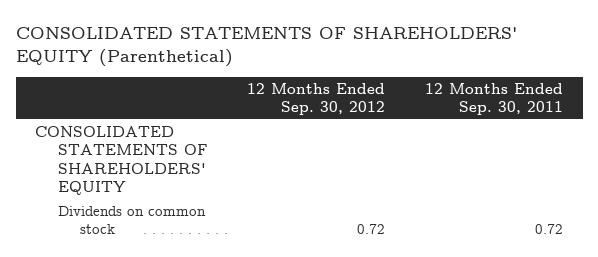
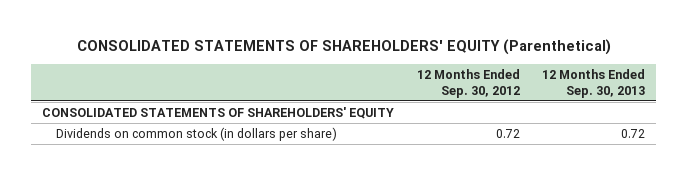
- | 12 Months Ended Sep. 30, 2012 | 12 Months Ended Sep. 30, 2011
+ | 12 Months Ended Sep. 30, 2012 | 12 Months Ended Sep. 30, 2013
- Dividends on common stock | 0.72 | 0.72
+ Dividends on common stock (in dollars per share) | 0.72 | 0.72

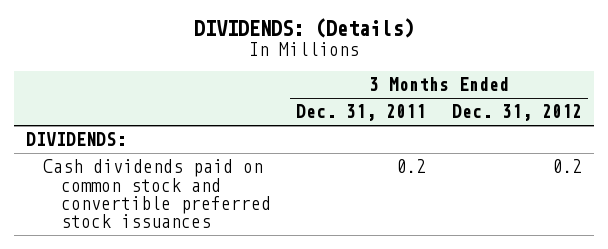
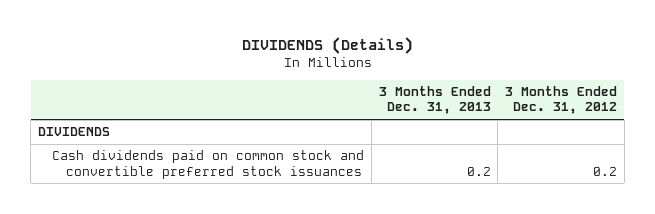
- DIVIDENDS: (Details)
+ DIVIDENDS (Details)
- | 3 Months Ended Dec. 31, 2011 | 3 Months Ended Dec. 31, 2012
+ | 3 Months Ended Dec. 31, 2013 | 3 Months Ended Dec. 31, 2012
- DIVIDENDS:
+ DIVIDENDS

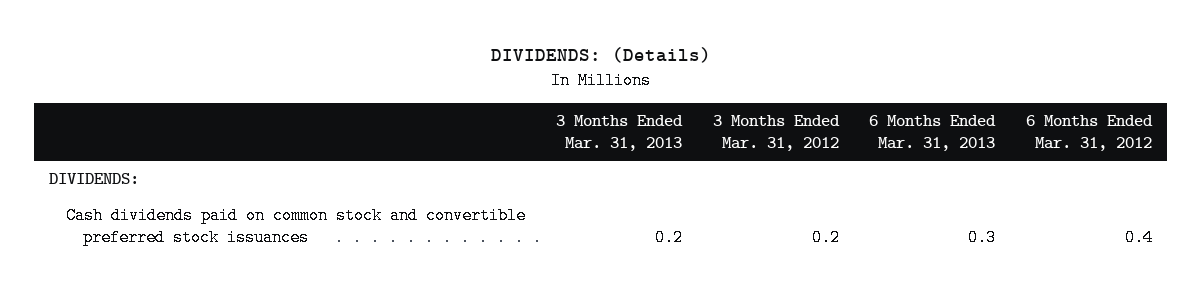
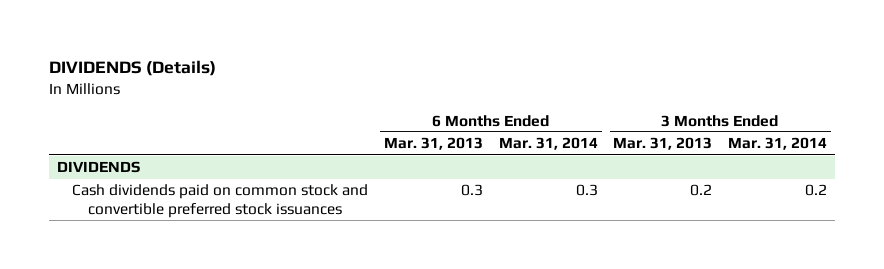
- DIVIDENDS: (Details)
+ DIVIDENDS (Details)
- | 3 Months Ended Mar. 31, 2013 | 3 Months Ended Mar. 31, 2012 | 6 Months Ended Mar. 31, 2013 | 6 Months Ended Mar. 31, 2012
+ | 6 Months Ended Mar. 31, 2013 | 6 Months Ended Mar. 31, 2014 | 3 Months Ended Mar. 31, 2013 | 3 Months Ended Mar. 31, 2014
- DIVIDENDS:
+ DIVIDENDS

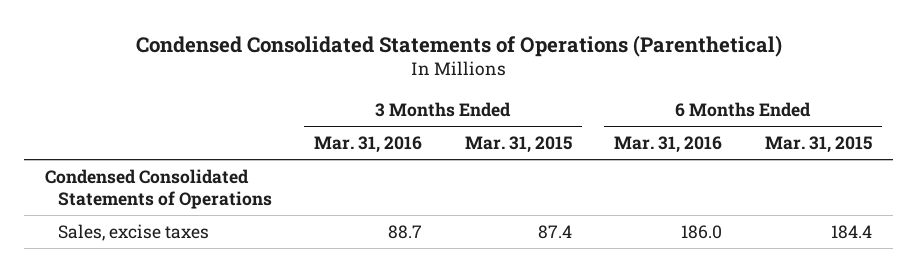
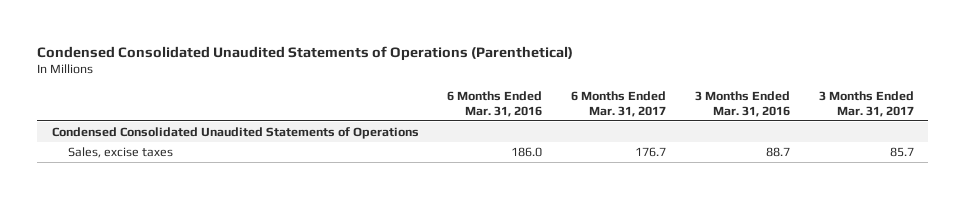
- Condensed Consolidated Statements of Operations (Parenthetical)
+ Condensed Consolidated Unaudited Statements of Operations (Parenthetical)
- | 3 Months Ended Mar. 31, 2016 | 3 Months Ended Mar. 31, 2015 | 6 Months Ended Mar. 31, 2016 | 6 Months Ended Mar. 31, 2015
+ | 6 Months Ended Mar. 31, 2016 | 6 Months Ended Mar. 31, 2017 | 3 Months Ended Mar. 31, 2016 | 3 Months Ended Mar. 31, 2017
- Condensed Consolidated Statements of Operations
+ Condensed Consolidated Unaudited Statements of Operations

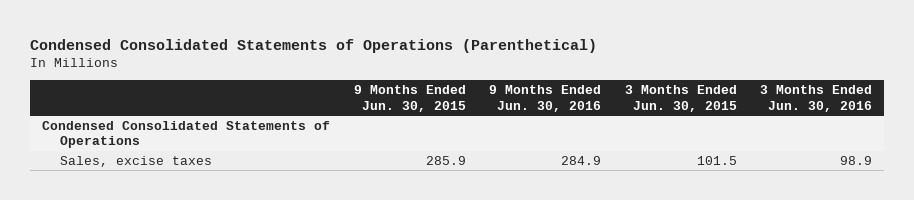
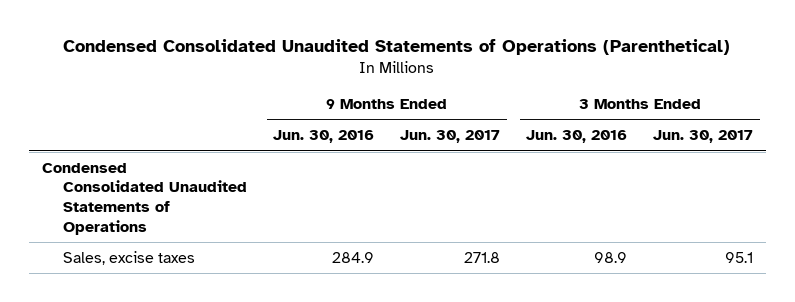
- Condensed Consolidated Statements of Operations (Parenthetical)
+ Condensed Consolidated Unaudited Statements of Operations (Parenthetical)
- | 9 Months Ended Jun. 30, 2015 | 9 Months Ended Jun. 30, 2016 | 3 Months Ended Jun. 30, 2015 | 3 Months Ended Jun. 30, 2016
+ | 9 Months Ended Jun. 30, 2016 | 9 Months Ended Jun. 30, 2017 | 3 Months Ended Jun. 30, 2016 | 3 Months Ended Jun. 30, 2017
- Condensed Consolidated Statements of Operations
+ Condensed Consolidated Unaudited Statements of Operations

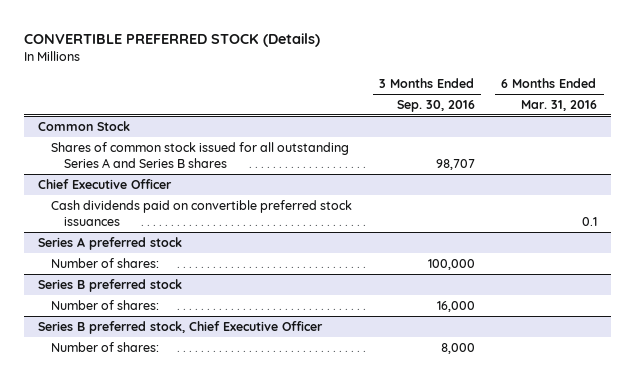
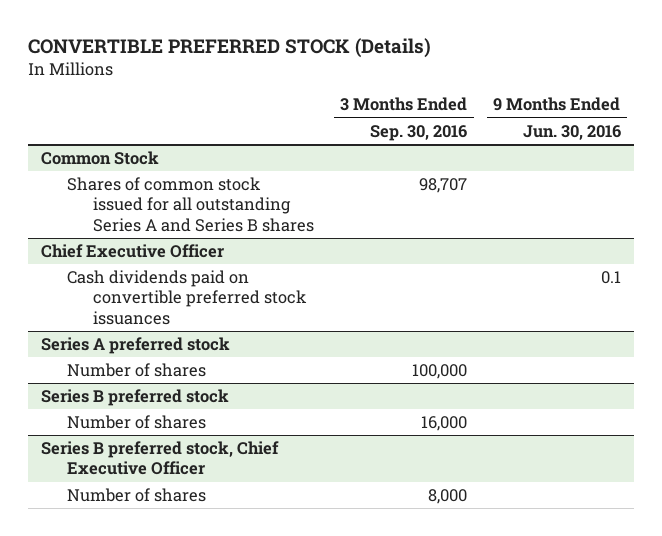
- | 3 Months Ended Sep. 30, 2016 | 6 Months Ended Mar. 31, 2016
+ | 3 Months Ended Sep. 30, 2016 | 9 Months Ended Jun. 30, 2016
@ Series A preferred stock
- Number of shares: | 100,000 |
+ Number of shares | 100,000 |
@ Series B preferred stock
- Number of shares: | 16,000 |
+ Number of shares | 16,000 |
@ Series B preferred stock, Chief Executive Officer
- Number of shares: | 8,000 |
+ Number of shares | 8,000 |

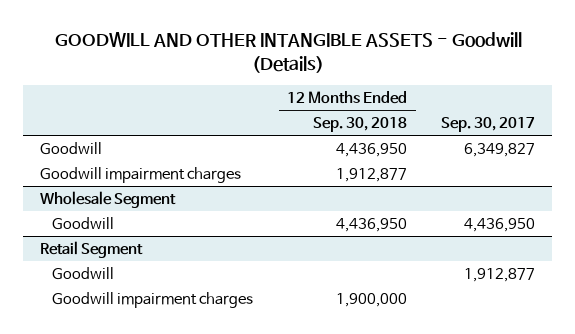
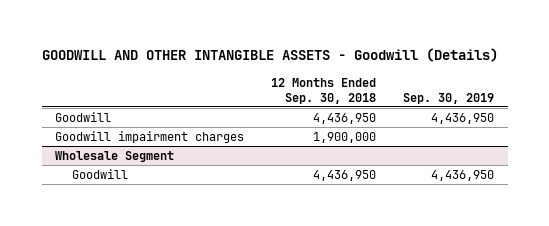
- | 12 Months Ended Sep. 30, 2018 | Sep. 30, 2017
+ | 12 Months Ended Sep. 30, 2018 | Sep. 30, 2019
- Goodwill impairment charges | 1,912,877 |
+ Goodwill impairment charges | 1,900,000 |
- Retail Segment
- Goodwill | | 1,912,877
- Goodwill impairment charges | 1,900,000 |

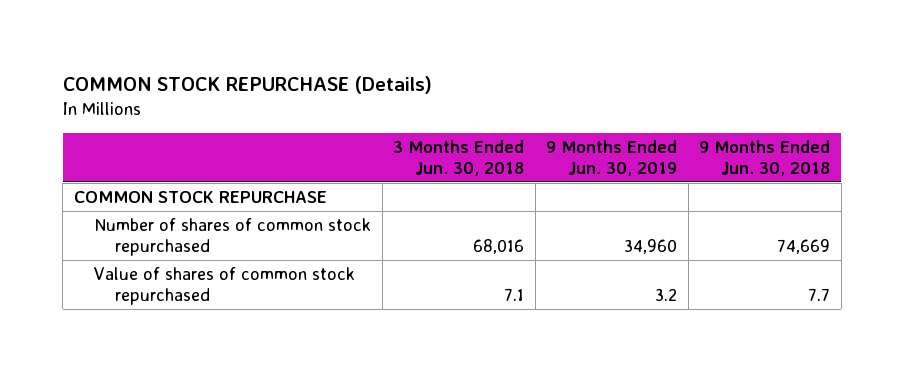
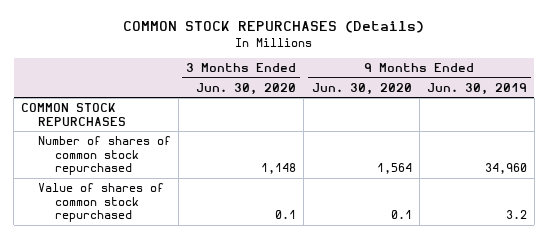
- COMMON STOCK REPURCHASE (Details)
+ COMMON STOCK REPURCHASES (Details)
- | 3 Months Ended Jun. 30, 2018 | 9 Months Ended Jun. 30, 2019 | 9 Months Ended Jun. 30, 2018
+ | 3 Months Ended Jun. 30, 2020 | 9 Months Ended Jun. 30, 2020 | 9 Months Ended Jun. 30, 2019
- COMMON STOCK REPURCHASE
+ COMMON STOCK REPURCHASES

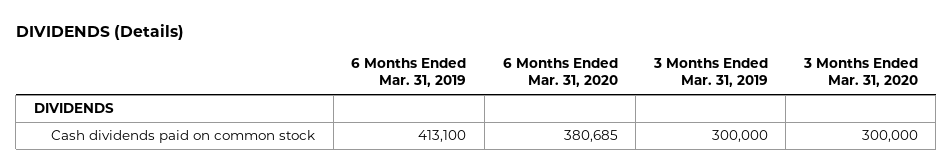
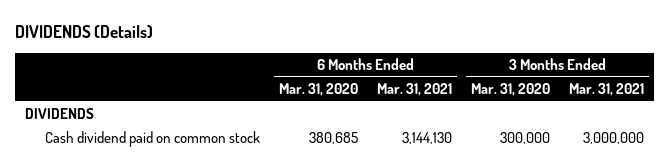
- | 6 Months Ended Mar. 31, 2019 | 6 Months Ended Mar. 31, 2020 | 3 Months Ended Mar. 31, 2019 | 3 Months Ended Mar. 31, 2020
+ | 6 Months Ended Mar. 31, 2020 | 6 Months Ended Mar. 31, 2021 | 3 Months Ended Mar. 31, 2020 | 3 Months Ended Mar. 31, 2021
- Cash dividends paid on common stock | 413,100 | 380,685 | 300,000 | 300,000
+ Cash dividend paid on common stock | 380,685 | 3,144,130 | 300,000 | 3,000,000

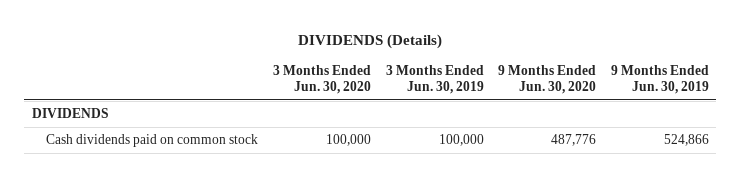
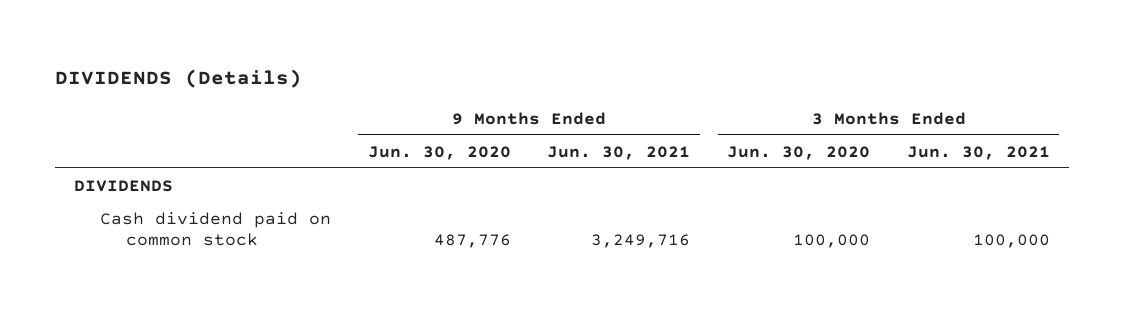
- | 3 Months Ended Jun. 30, 2020 | 3 Months Ended Jun. 30, 2019 | 9 Months Ended Jun. 30, 2020 | 9 Months Ended Jun. 30, 2019
+ | 9 Months Ended Jun. 30, 2020 | 9 Months Ended Jun. 30, 2021 | 3 Months Ended Jun. 30, 2020 | 3 Months Ended Jun. 30, 2021
- Cash dividends paid on common stock | 100,000 | 100,000 | 487,776 | 524,866
+ Cash dividend paid on common stock | 487,776 | 3,249,716 | 100,000 | 100,000

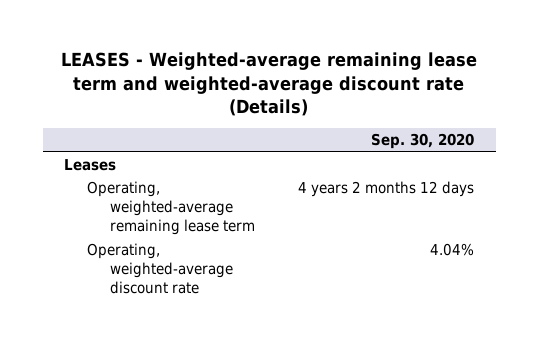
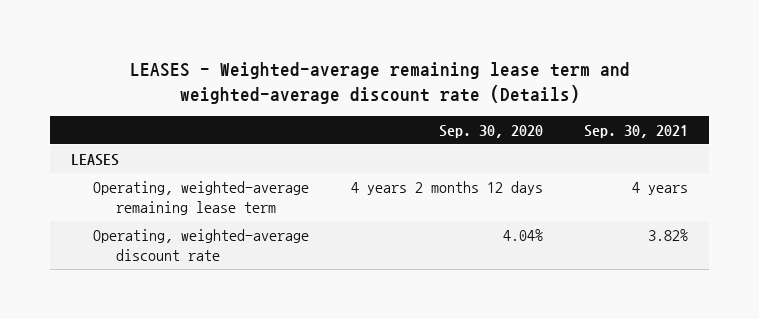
- | Sep. 30, 2020
+ | Sep. 30, 2020 | Sep. 30, 2021
- Leases
+ LEASES

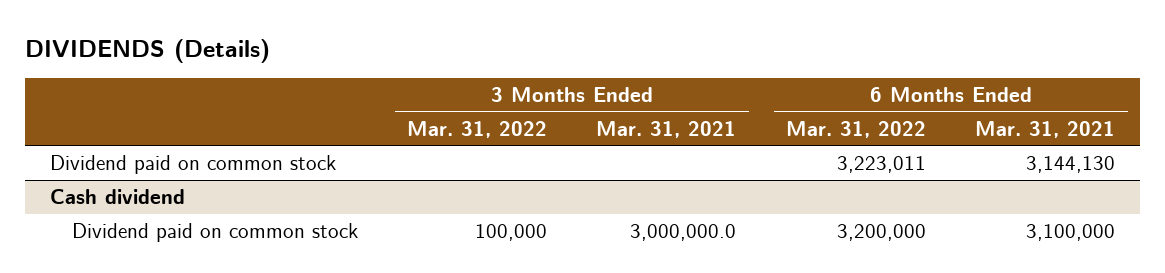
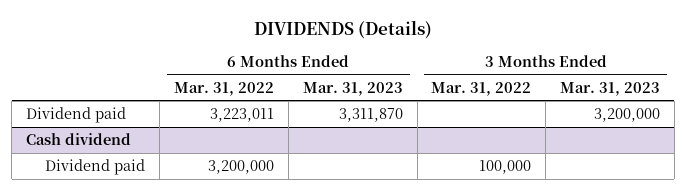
- | 3 Months Ended Mar. 31, 2022 | 3 Months Ended Mar. 31, 2021 | 6 Months Ended Mar. 31, 2022 | 6 Months Ended Mar. 31, 2021
+ | 6 Months Ended Mar. 31, 2022 | 6 Months Ended Mar. 31, 2023 | 3 Months Ended Mar. 31, 2022 | 3 Months Ended Mar. 31, 2023
- Dividend paid on common stock | | | 3,223,011 | 3,144,130
+ Dividend paid | 3,223,011 | 3,311,870 | | 3,200,000
@ Cash dividend
- Dividend paid on common stock | 100,000 | 3,000,000.0 | 3,200,000 | 3,100,000
+ Dividend paid | 3,200,000 | | 100,000 |

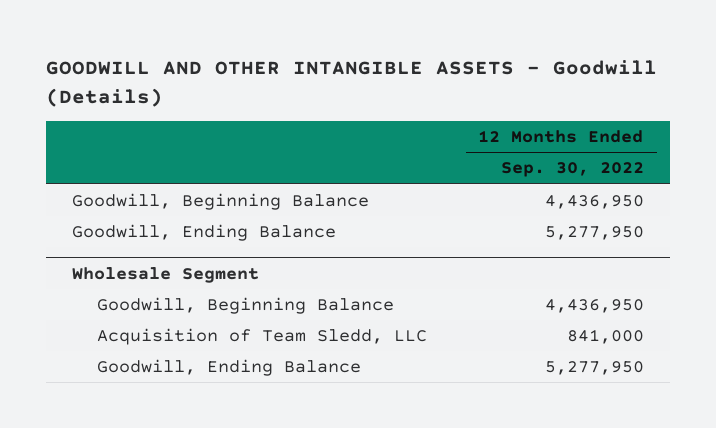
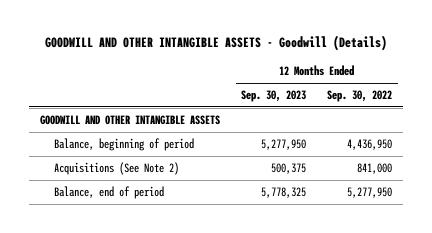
- | 12 Months Ended Sep. 30, 2022
+ | 12 Months Ended Sep. 30, 2023 | 12 Months Ended Sep. 30, 2022
- Goodwill, Beginning Balance | 4,436,950
- Goodwill, Ending Balance | 5,277,950
- Wholesale Segment
- Goodwill, Beginning Balance | 4,436,950
- Acquisition of Team Sledd, LLC | 841,000
- Goodwill, Ending Balance | 5,277,950
+ GOODWILL AND OTHER INTANGIBLE ASSETS
+ Balance, beginning of period | 5,277,950 | 4,436,950
+ Acquisitions (See Note 2) | 500,375 | 841,000
+ Balance, end of period | 5,778,325 | 5,277,950

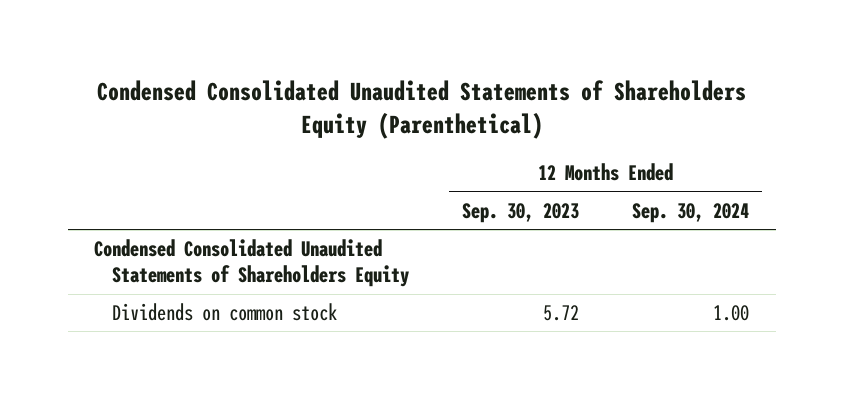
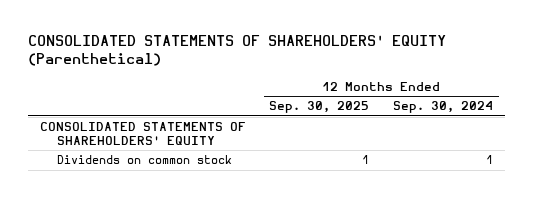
- Condensed Consolidated Unaudited Statements of Shareholders Equity (Parenthetical)
+ CONSOLIDATED STATEMENTS OF SHAREHOLDERS' EQUITY (Parenthetical)
- | 12 Months Ended Sep. 30, 2023 | 12 Months Ended Sep. 30, 2024
+ | 12 Months Ended Sep. 30, 2025 | 12 Months Ended Sep. 30, 2024
- Condensed Consolidated Unaudited Statements of Shareholders Equity
- Dividends on common stock | 5.72 | 1.00
+ CONSOLIDATED STATEMENTS OF SHAREHOLDERS' EQUITY
+ Dividends on common stock | 1 | 1

